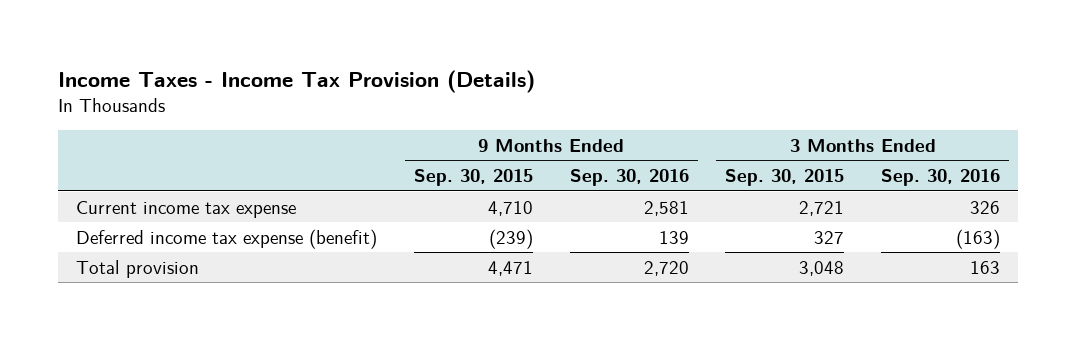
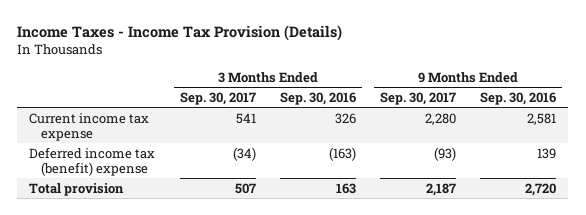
- | 9 Months Ended Sep. 30, 2015 | 9 Months Ended Sep. 30, 2016 | 3 Months Ended Sep. 30, 2015 | 3 Months Ended Sep. 30, 2016
+ | 3 Months Ended Sep. 30, 2017 | 3 Months Ended Sep. 30, 2016 | 9 Months Ended Sep. 30, 2017 | 9 Months Ended Sep. 30, 2016
- Deferred income tax expense (benefit) | (239) | 139 | 327 | (163)
+ Deferred income tax (benefit) expense | (34) | (163) | (93) | 139

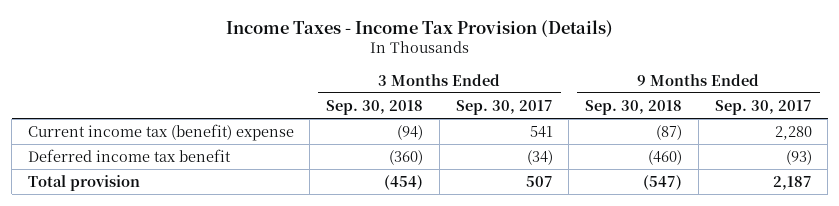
- | 3 Months Ended Sep. 30, 2017 | 3 Months Ended Sep. 30, 2016 | 9 Months Ended Sep. 30, 2017 | 9 Months Ended Sep. 30, 2016
+ | 3 Months Ended Sep. 30, 2018 | 3 Months Ended Sep. 30, 2017 | 9 Months Ended Sep. 30, 2018 | 9 Months Ended Sep. 30, 2017
- Current income tax expense | 541 | 326 | 2,280 | 2,581
- Deferred income tax (benefit) expense | (34) | (163) | (93) | 139
+ Current income tax (benefit) expense | (94) | 541 | (87) | 2,280
+ Deferred income tax benefit | (360) | (34) | (460) | (93)

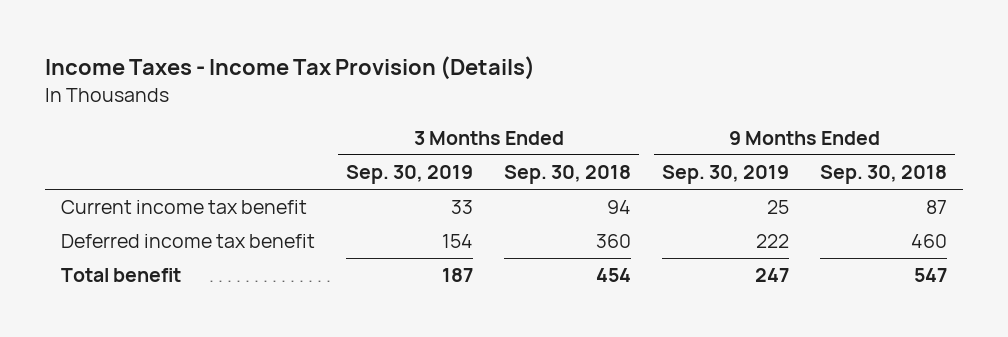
- | 3 Months Ended Sep. 30, 2018 | 3 Months Ended Sep. 30, 2017 | 9 Months Ended Sep. 30, 2018 | 9 Months Ended Sep. 30, 2017
+ | 3 Months Ended Sep. 30, 2019 | 3 Months Ended Sep. 30, 2018 | 9 Months Ended Sep. 30, 2019 | 9 Months Ended Sep. 30, 2018
- Current income tax (benefit) expense | (94) | 541 | (87) | 2,280
- Deferred income tax benefit | (360) | (34) | (460) | (93)
- Total provision | (454) | 507 | (547) | 2,187
+ Current income tax benefit | 33 | 94 | 25 | 87
+ Deferred income tax benefit | 154 | 360 | 222 | 460
+ Total benefit | 187 | 454 | 247 | 547

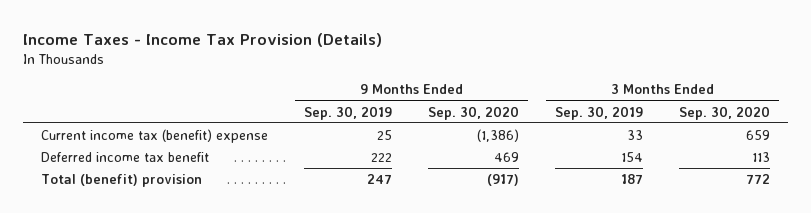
- | 3 Months Ended Sep. 30, 2019 | 3 Months Ended Sep. 30, 2018 | 9 Months Ended Sep. 30, 2019 | 9 Months Ended Sep. 30, 2018
+ | 9 Months Ended Sep. 30, 2019 | 9 Months Ended Sep. 30, 2020 | 3 Months Ended Sep. 30, 2019 | 3 Months Ended Sep. 30, 2020
- Current income tax benefit | 33 | 94 | 25 | 87
+ Current income tax (benefit) expense | 25 | (1,386) | 33 | 659
- Total benefit | 187 | 454 | 247 | 547
+ Total (benefit) provision | 247 | (917) | 187 | 772

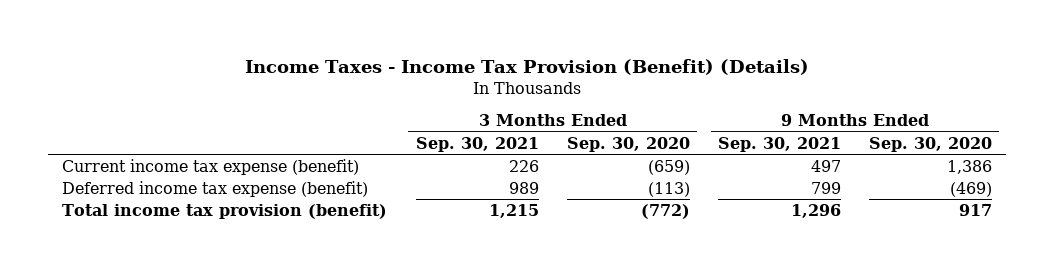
- Income Taxes - Income Tax Provision (Details)
+ Income Taxes - Income Tax Provision (Benefit) (Details)
- | 9 Months Ended Sep. 30, 2019 | 9 Months Ended Sep. 30, 2020 | 3 Months Ended Sep. 30, 2019 | 3 Months Ended Sep. 30, 2020
+ | 3 Months Ended Sep. 30, 2021 | 3 Months Ended Sep. 30, 2020 | 9 Months Ended Sep. 30, 2021 | 9 Months Ended Sep. 30, 2020
- Current income tax (benefit) expense | 25 | (1,386) | 33 | 659
- Deferred income tax benefit | 222 | 469 | 154 | 113
- Total (benefit) provision | 247 | (917) | 187 | 772
+ Current income tax expense (benefit) | 226 | (659) | 497 | 1,386
+ Deferred income tax expense (benefit) | 989 | (113) | 799 | (469)
+ Total income tax provision (benefit) | 1,215 | (772) | 1,296 | 917

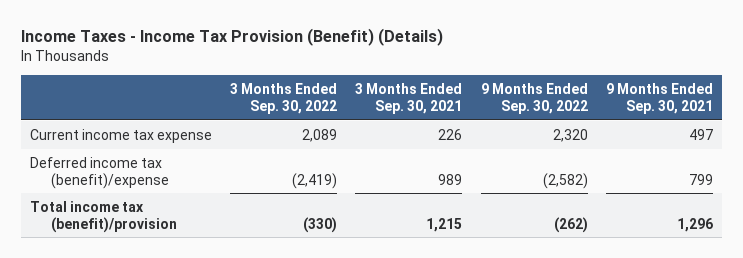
- | 3 Months Ended Sep. 30, 2021 | 3 Months Ended Sep. 30, 2020 | 9 Months Ended Sep. 30, 2021 | 9 Months Ended Sep. 30, 2020
+ | 3 Months Ended Sep. 30, 2022 | 3 Months Ended Sep. 30, 2021 | 9 Months Ended Sep. 30, 2022 | 9 Months Ended Sep. 30, 2021
- Current income tax expense (benefit) | 226 | (659) | 497 | 1,386
- Deferred income tax expense (benefit) | 989 | (113) | 799 | (469)
- Total income tax provision (benefit) | 1,215 | (772) | 1,296 | 917
+ Current income tax expense | 2,089 | 226 | 2,320 | 497
+ Deferred income tax (benefit)/expense | (2,419) | 989 | (2,582) | 799
+ Total income tax (benefit)/provision | (330) | 1,215 | (262) | 1,296

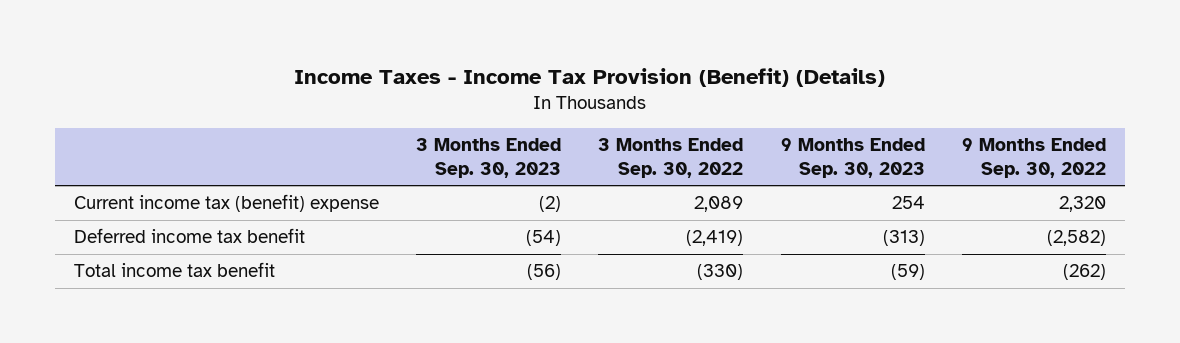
- | 3 Months Ended Sep. 30, 2022 | 3 Months Ended Sep. 30, 2021 | 9 Months Ended Sep. 30, 2022 | 9 Months Ended Sep. 30, 2021
+ | 3 Months Ended Sep. 30, 2023 | 3 Months Ended Sep. 30, 2022 | 9 Months Ended Sep. 30, 2023 | 9 Months Ended Sep. 30, 2022
- Current income tax expense | 2,089 | 226 | 2,320 | 497
- Deferred income tax (benefit)/expense | (2,419) | 989 | (2,582) | 799
- Total income tax (benefit)/provision | (330) | 1,215 | (262) | 1,296
+ Current income tax (benefit) expense | (2) | 2,089 | 254 | 2,320
+ Deferred income tax benefit | (54) | (2,419) | (313) | (2,582)
+ Total income tax benefit | (56) | (330) | (59) | (262)

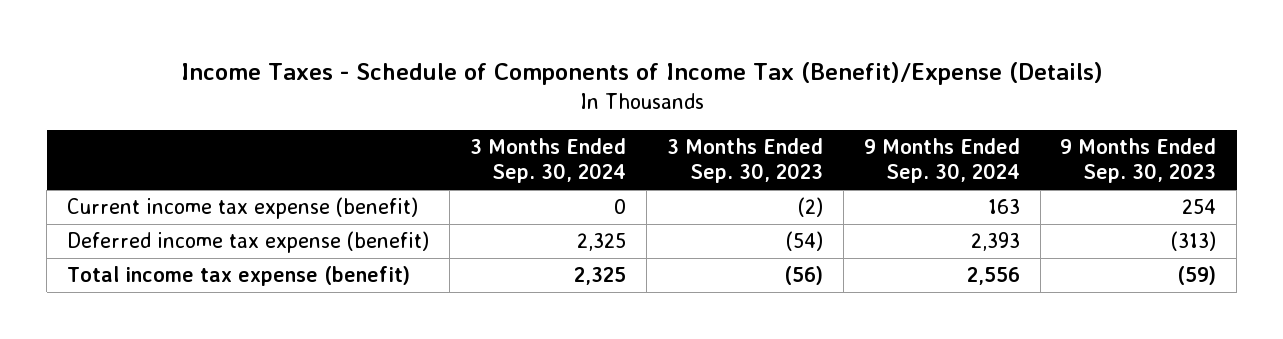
- Income Taxes - Income Tax Provision (Benefit) (Details)
+ Income Taxes - Schedule of Components of Income Tax (Benefit)/Expense (Details)
- | 3 Months Ended Sep. 30, 2023 | 3 Months Ended Sep. 30, 2022 | 9 Months Ended Sep. 30, 2023 | 9 Months Ended Sep. 30, 2022
+ | 3 Months Ended Sep. 30, 2024 | 3 Months Ended Sep. 30, 2023 | 9 Months Ended Sep. 30, 2024 | 9 Months Ended Sep. 30, 2023
- Current income tax (benefit) expense | (2) | 2,089 | 254 | 2,320
- Deferred income tax benefit | (54) | (2,419) | (313) | (2,582)
- Total income tax benefit | (56) | (330) | (59) | (262)
+ Current income tax expense (benefit) | 0 | (2) | 163 | 254
+ Deferred income tax expense (benefit) | 2,325 | (54) | 2,393 | (313)
+ Total income tax expense (benefit) | 2,325 | (56) | 2,556 | (59)

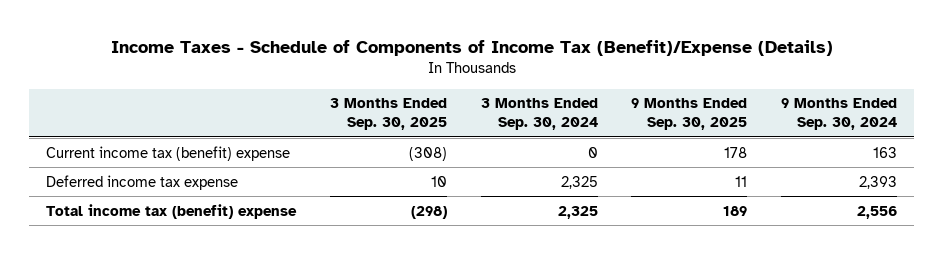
- | 3 Months Ended Sep. 30, 2024 | 3 Months Ended Sep. 30, 2023 | 9 Months Ended Sep. 30, 2024 | 9 Months Ended Sep. 30, 2023
+ | 3 Months Ended Sep. 30, 2025 | 3 Months Ended Sep. 30, 2024 | 9 Months Ended Sep. 30, 2025 | 9 Months Ended Sep. 30, 2024
- Current income tax expense (benefit) | 0 | (2) | 163 | 254
- Deferred income tax expense (benefit) | 2,325 | (54) | 2,393 | (313)
- Total income tax expense (benefit) | 2,325 | (56) | 2,556 | (59)
+ Current income tax (benefit) expense | (308) | 0 | 178 | 163
+ Deferred income tax expense | 10 | 2,325 | 11 | 2,393
+ Total income tax (benefit) expense | (298) | 2,325 | 189 | 2,556

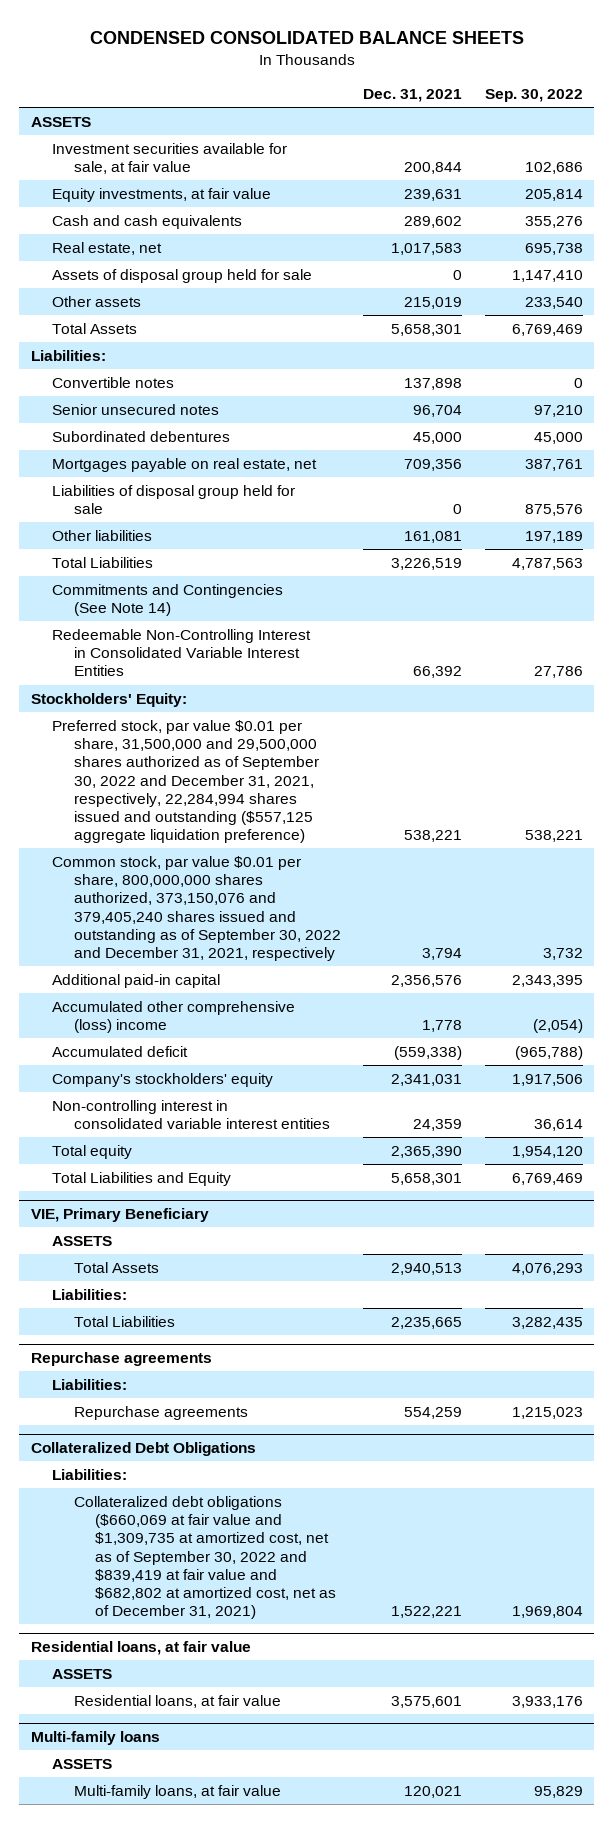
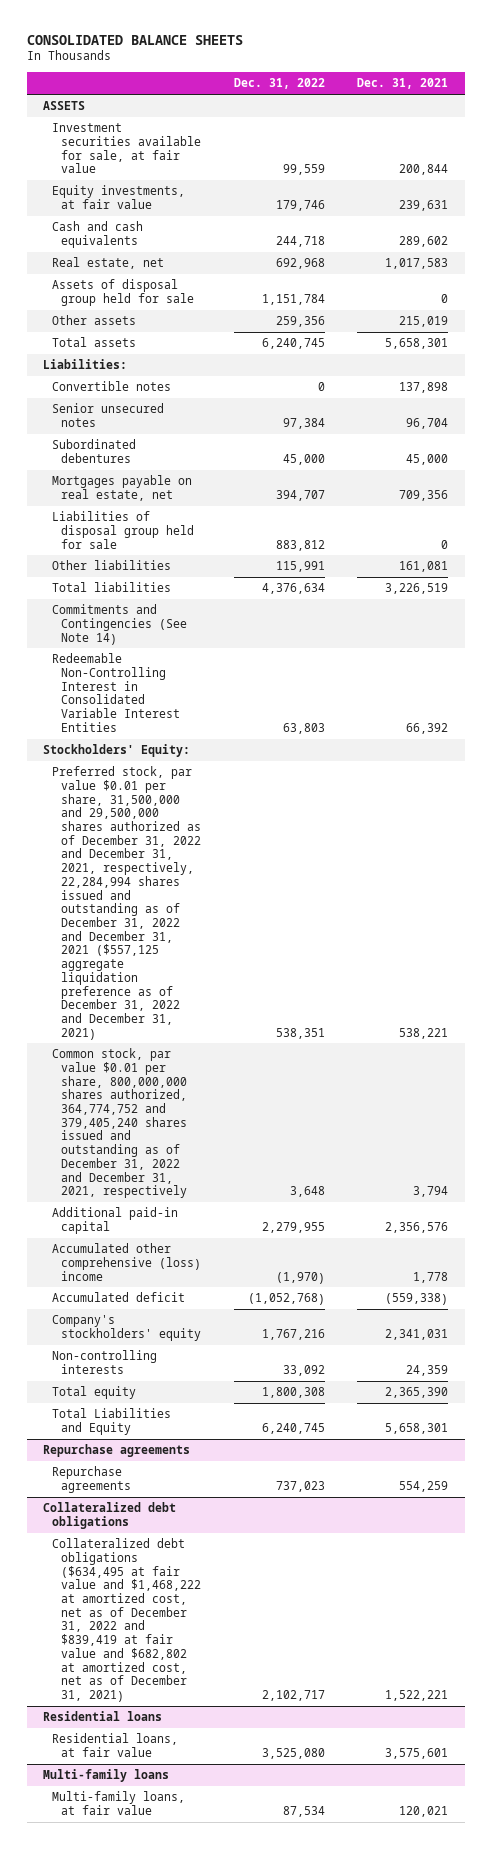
- CONDENSED CONSOLIDATED BALANCE SHEETS
+ CONSOLIDATED BALANCE SHEETS
- | Dec. 31, 2021 | Sep. 30, 2022
+ | Dec. 31, 2022 | Dec. 31, 2021
- Total Assets | 5,658,301 | 6,769,469
+ Total assets | 6,240,745 | 5,658,301
- Total Liabilities | 3,226,519 | 4,787,563
+ Total liabilities | 4,376,634 | 3,226,519
- Preferred stock, par value $0.01 per share, 31,500,000 and 29,500,000 shares authorized as of September 30, 2022 and December 31, 2021, respectively, 22,284,994 shares issued and outstanding ($557,125 aggregate liquidation preference) | 538,221 | 538,221
- Common stock, par value $0.01 per share, 800,000,000 shares authorized, 373,150,076 and 379,405,240 shares issued and outstanding as of September 30, 2022 and December 31, 2021, respectively | 3,794 | 3,732
+ Preferred stock, par value $0.01 per share, 31,500,000 and 29,500,000 shares authorized as of December 31, 2022 and December 31, 2021, respectively, 22,284,994 shares issued and outstanding as of December 31, 2022 and December 31, 2021 ($557,125 aggregate liquidation preference as of December 31, 2022 and December 31, 2021) | 538,351 | 538,221
+ Common stock, par value $0.01 per share, 800,000,000 shares authorized, 364,774,752 and 379,405,240 shares issued and outstanding as of December 31, 2022 and December 31, 2021, respectively | 3,648 | 3,794
- Non-controlling interest in consolidated variable interest entities | 24,359 | 36,614
+ Non-controlling interests | 33,092 | 24,359
- VIE, Primary Beneficiary
- ASSETS
- Total Assets | 2,940,513 | 4,076,293
- Liabilities:
- Total Liabilities | 2,235,665 | 3,282,435
@ Repurchase agreements
- Liabilities:
- Collateralized Debt Obligations
- Liabilities:
- Collateralized debt obligations ($660,069 at fair value and $1,309,735 at amortized cost, net as of September 30, 2022 and $839,419 at fair value and $682,802 at amortized cost, net as of December 31, 2021) | 1,522,221 | 1,969,804
- Residential loans, at fair value
- ASSETS
+ Collateralized debt obligations
+ Collateralized debt obligations ($634,495 at fair value and $1,468,222 at amortized cost, net as of December 31, 2022 and $839,419 at fair value and $682,802 at amortized cost, net as of December 31, 2021) | 2,102,717 | 1,522,221
+ Residential loans
@ Multi-family loans
- ASSETS

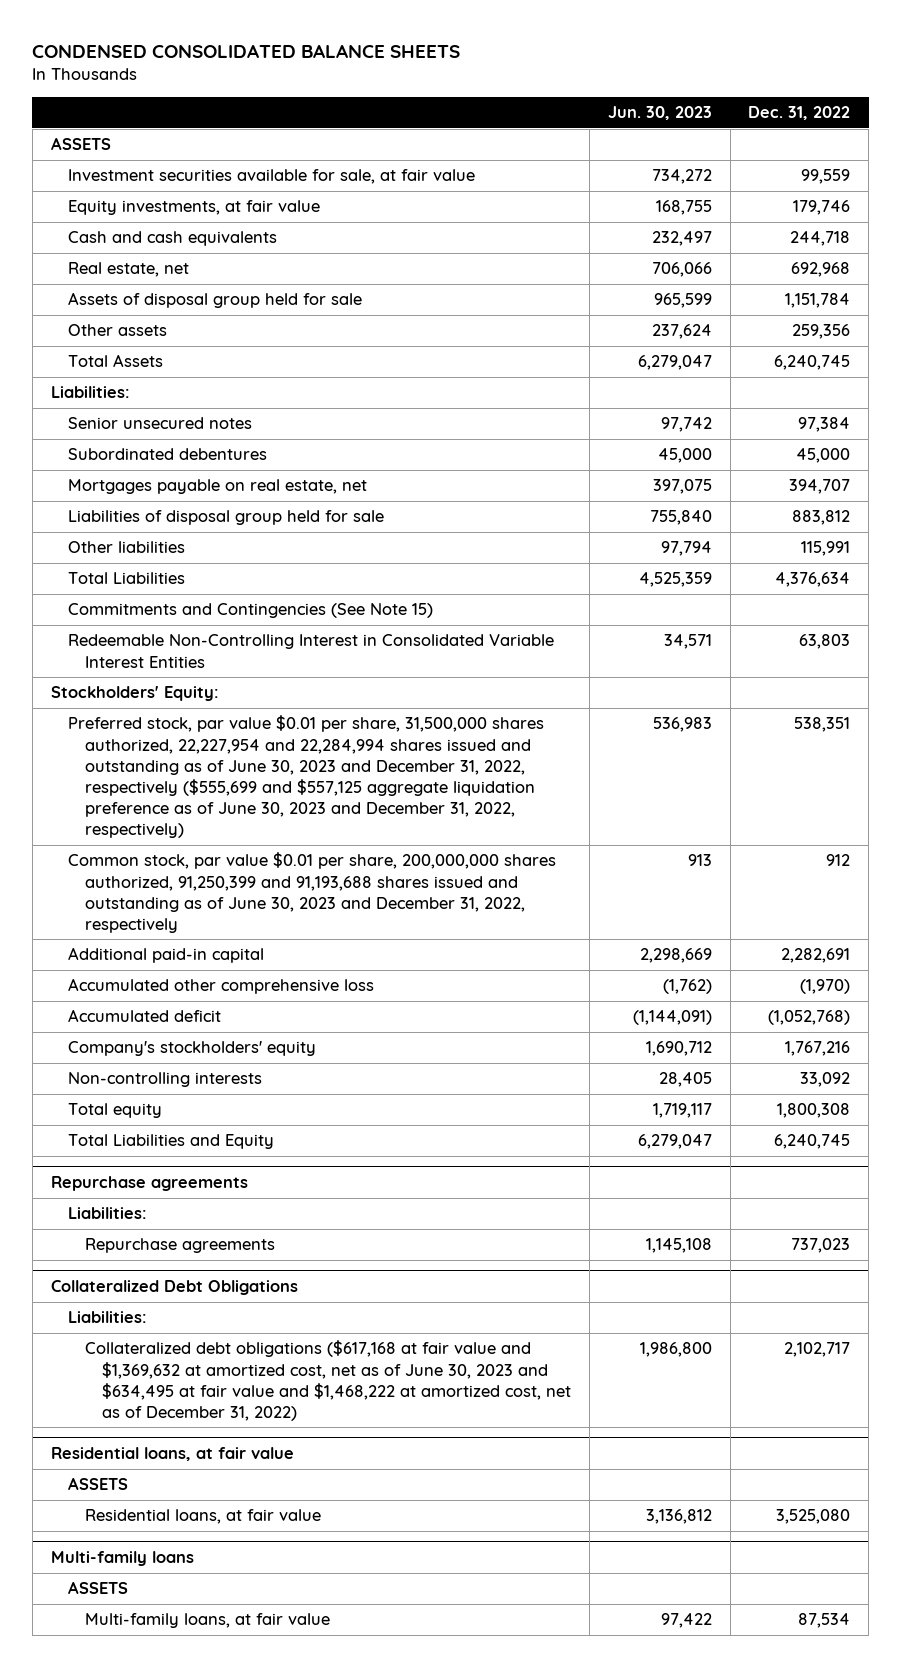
- CONSOLIDATED BALANCE SHEETS
+ CONDENSED CONSOLIDATED BALANCE SHEETS
- | Dec. 31, 2022 | Dec. 31, 2021
+ | Jun. 30, 2023 | Dec. 31, 2022
- Total assets | 6,240,745 | 5,658,301
+ Total Assets | 6,279,047 | 6,240,745
- Convertible notes | 0 | 137,898
- Total liabilities | 4,376,634 | 3,226,519
- Commitments and Contingencies (See Note 14)
+ Total Liabilities | 4,525,359 | 4,376,634
+ Commitments and Contingencies (See Note 15)
- Preferred stock, par value $0.01 per share, 31,500,000 and 29,500,000 shares authorized as of December 31, 2022 and December 31, 2021, respectively, 22,284,994 shares issued and outstanding as of December 31, 2022 and December 31, 2021 ($557,125 aggregate liquidation preference as of December 31, 2022 and December 31, 2021) | 538,351 | 538,221
- Common stock, par value $0.01 per share, 800,000,000 shares authorized, 364,774,752 and 379,405,240 shares issued and outstanding as of December 31, 2022 and December 31, 2021, respectively | 3,648 | 3,794
- Additional paid-in capital | 2,279,955 | 2,356,576
- Accumulated other comprehensive (loss) income | (1,970) | 1,778
+ Preferred stock, par value $0.01 per share, 31,500,000 shares authorized, 22,227,954 and 22,284,994 shares issued and outstanding as of June 30, 2023 and December 31, 2022, respectively ($555,699 and $557,125 aggregate liquidation preference as of June 30, 2023 and December 31, 2022, respectively) | 536,983 | 538,351
+ Common stock, par value $0.01 per share, 200,000,000 shares authorized, 91,250,399 and 91,193,688 shares issued and outstanding as of June 30, 2023 and December 31, 2022, respectively | 913 | 912
+ Additional paid-in capital | 2,298,669 | 2,282,691
+ Accumulated other comprehensive loss | (1,762) | (1,970)
@ Repurchase agreements
+ Liabilities:
- Collateralized debt obligations
- Collateralized debt obligations ($634,495 at fair value and $1,468,222 at amortized cost, net as of December 31, 2022 and $839,419 at fair value and $682,802 at amortized cost, net as of December 31, 2021) | 2,102,717 | 1,522,221
- Residential loans
+ Collateralized Debt Obligations
+ Liabilities:
+ Collateralized debt obligations ($617,168 at fair value and $1,369,632 at amortized cost, net as of June 30, 2023 and $634,495 at fair value and $1,468,222 at amortized cost, net as of December 31, 2022) | 1,986,800 | 2,102,717
+ Residential loans, at fair value
+ ASSETS
@ Multi-family loans
+ ASSETS

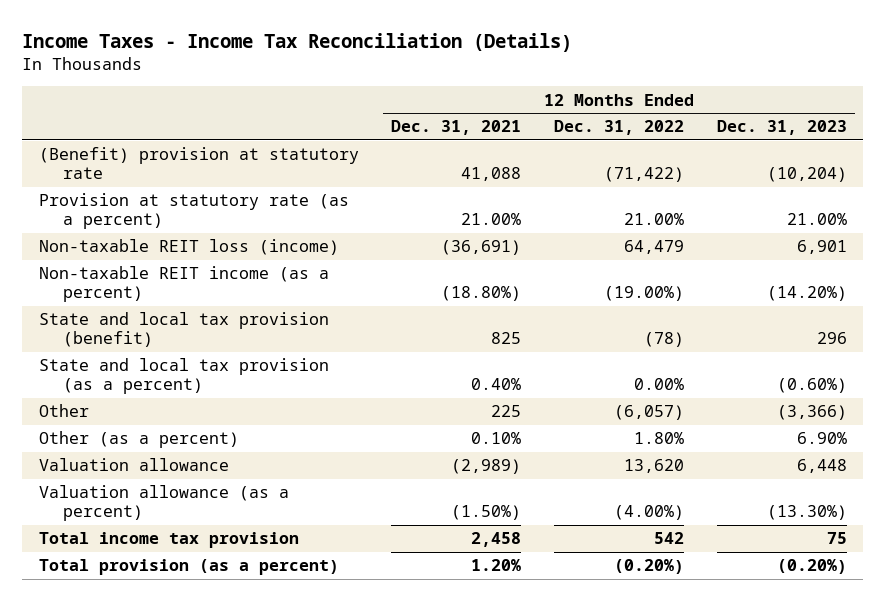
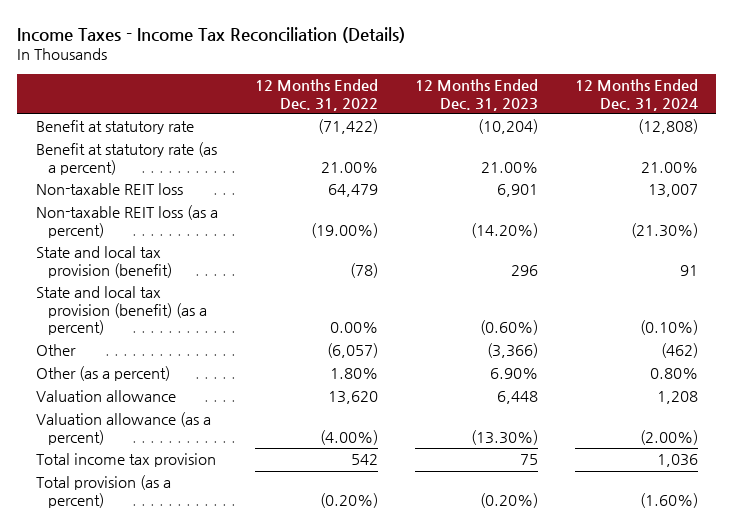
- | 12 Months Ended Dec. 31, 2021 | 12 Months Ended Dec. 31, 2022 | 12 Months Ended Dec. 31, 2023
+ | 12 Months Ended Dec. 31, 2022 | 12 Months Ended Dec. 31, 2023 | 12 Months Ended Dec. 31, 2024
- (Benefit) provision at statutory rate | 41,088 | (71,422) | (10,204)
- Provision at statutory rate (as a percent) | 21.00% | 21.00% | 21.00%
- Non-taxable REIT loss (income) | (36,691) | 64,479 | 6,901
- Non-taxable REIT income (as a percent) | (18.80%) | (19.00%) | (14.20%)
+ Benefit at statutory rate | (71,422) | (10,204) | (12,808)
+ Benefit at statutory rate (as a percent) | 21.00% | 21.00% | 21.00%
+ Non-taxable REIT loss | 64,479 | 6,901 | 13,007
+ Non-taxable REIT loss (as a percent) | (19.00%) | (14.20%) | (21.30%)
- State and local tax provision (as a percent) | 0.40% | 0.00% | (0.60%)
+ State and local tax provision (benefit) (as a percent) | 0.00% | (0.60%) | (0.10%)

